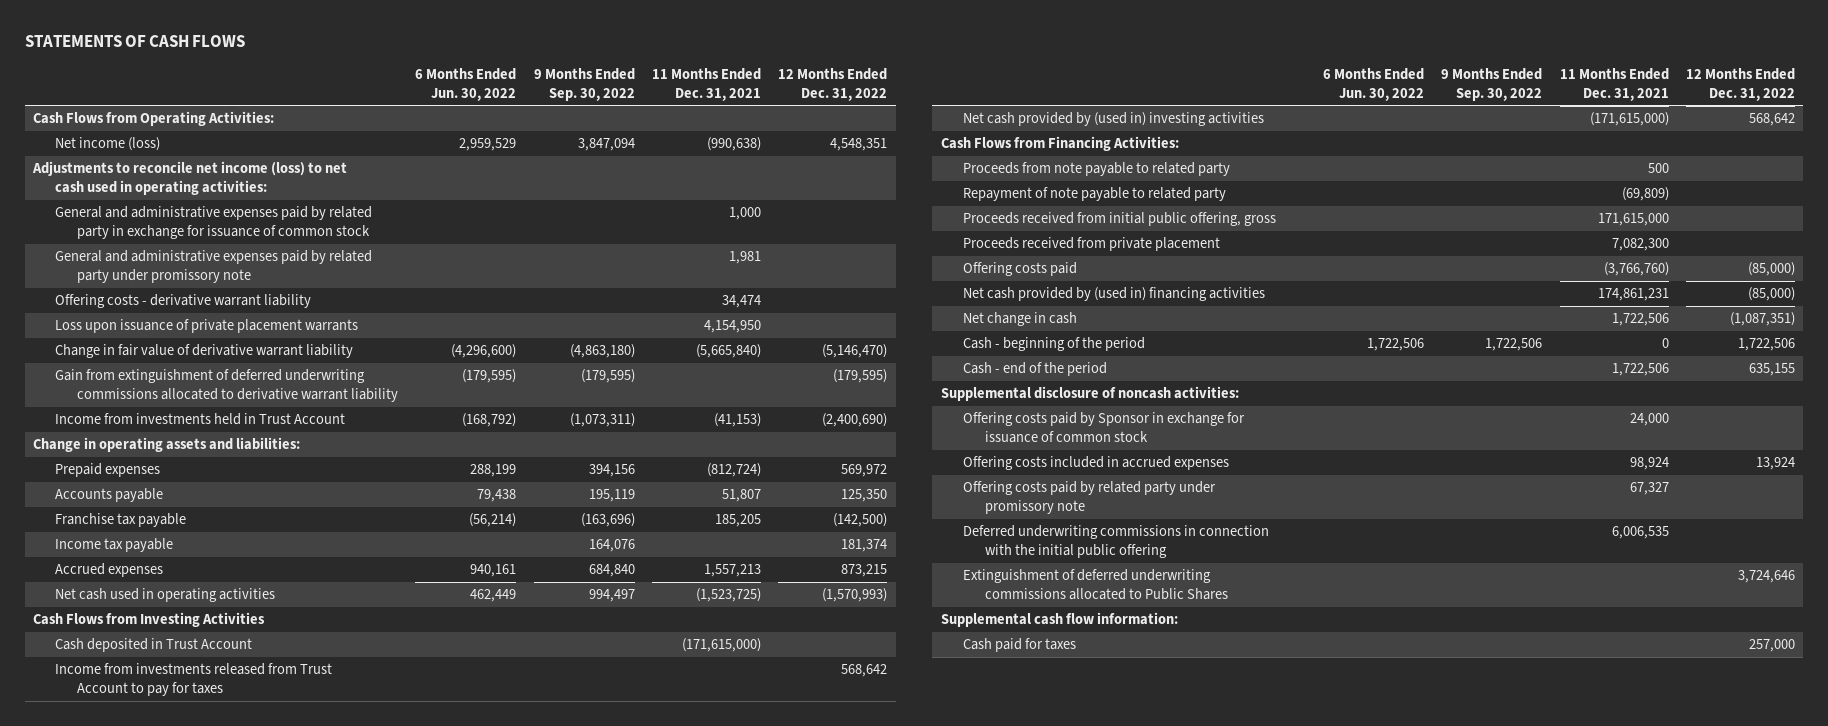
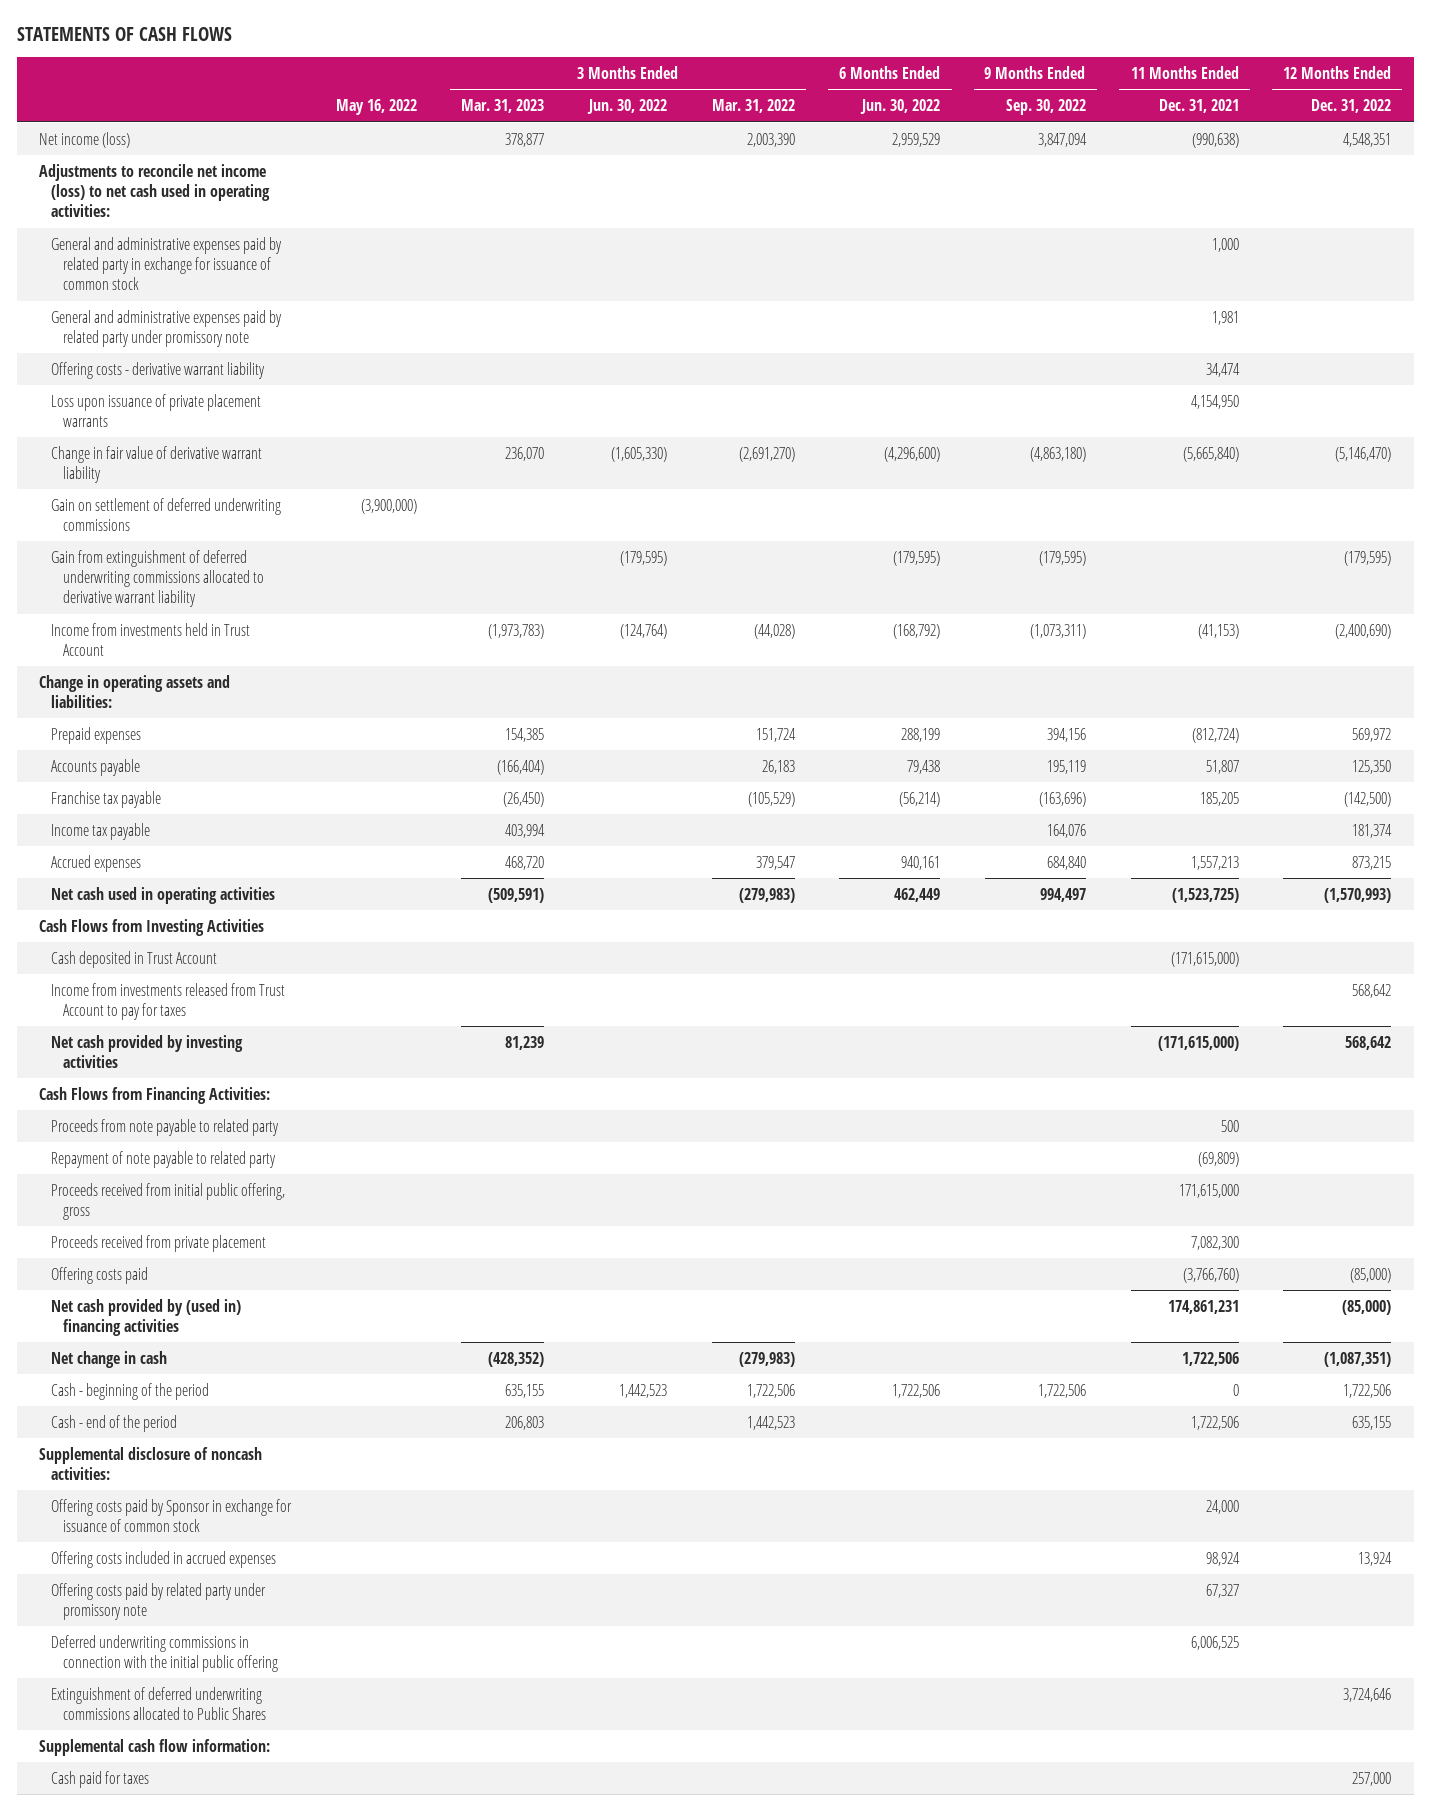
- | 6 Months Ended Jun. 30, 2022 | 9 Months Ended Sep. 30, 2022 | 11 Months Ended Dec. 31, 2021 | 12 Months Ended Dec. 31, 2022
+ | May 16, 2022 | 3 Months Ended Mar. 31, 2023 | 3 Months Ended Jun. 30, 2022 | 3 Months Ended Mar. 31, 2022 | 6 Months Ended Jun. 30, 2022 | 9 Months Ended Sep. 30, 2022 | 11 Months Ended Dec. 31, 2021 | 12 Months Ended Dec. 31, 2022
- Cash Flows from Operating Activities:
+ Gain on settlement of deferred underwriting commissions | (3,900,000) | | | | | | |
- Net cash provided by (used in) investing activities | | | (171,615,000) | 568,642
+ Net cash provided by investing activities | | 81,239 | | | | | (171,615,000) | 568,642
- Deferred underwriting commissions in connection with the initial public offering | | | 6,006,535 |
+ Deferred underwriting commissions in connection with the initial public offering | | | | | | | 6,006,525 |

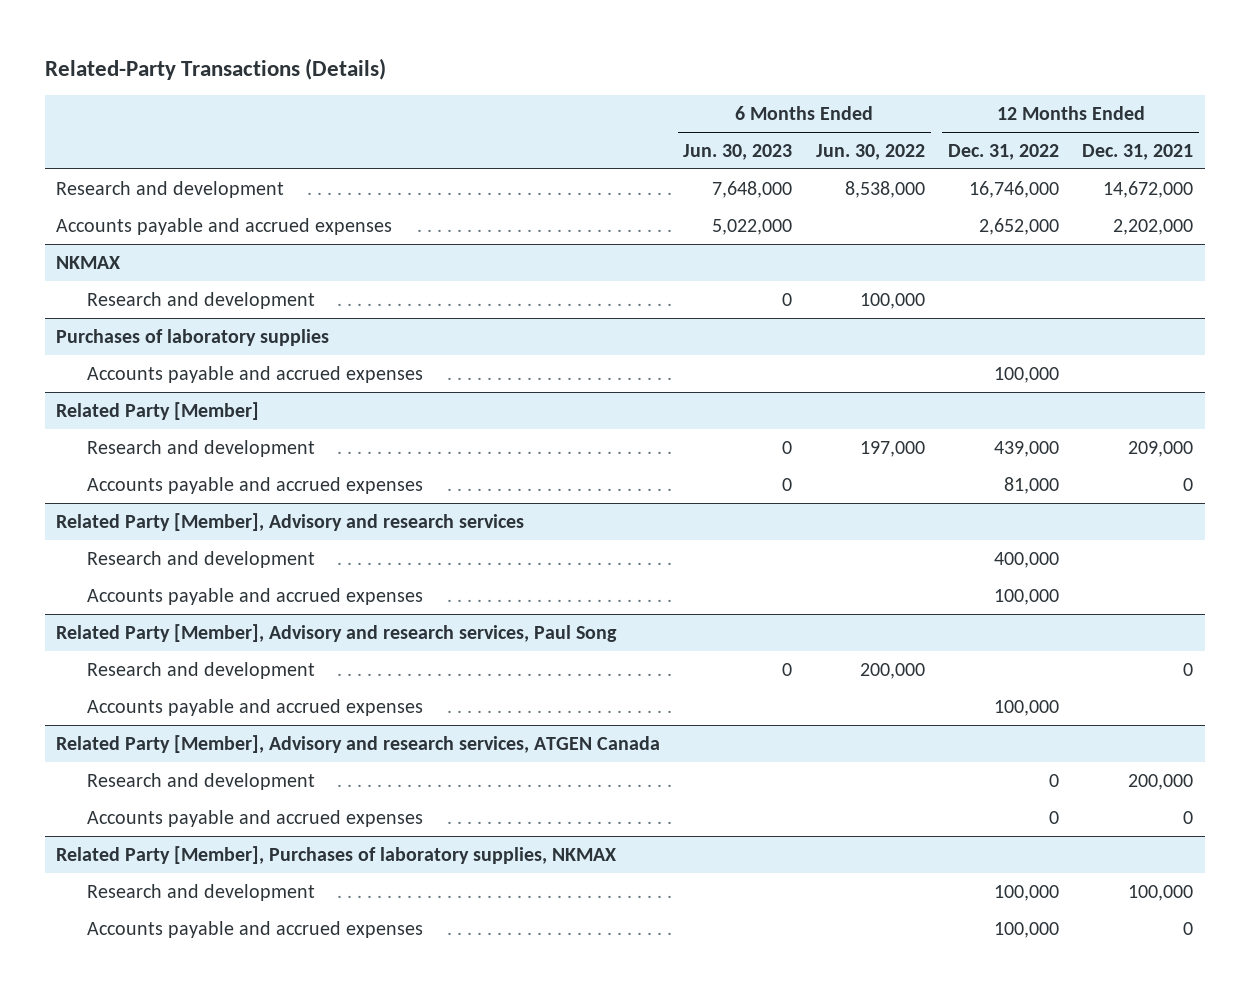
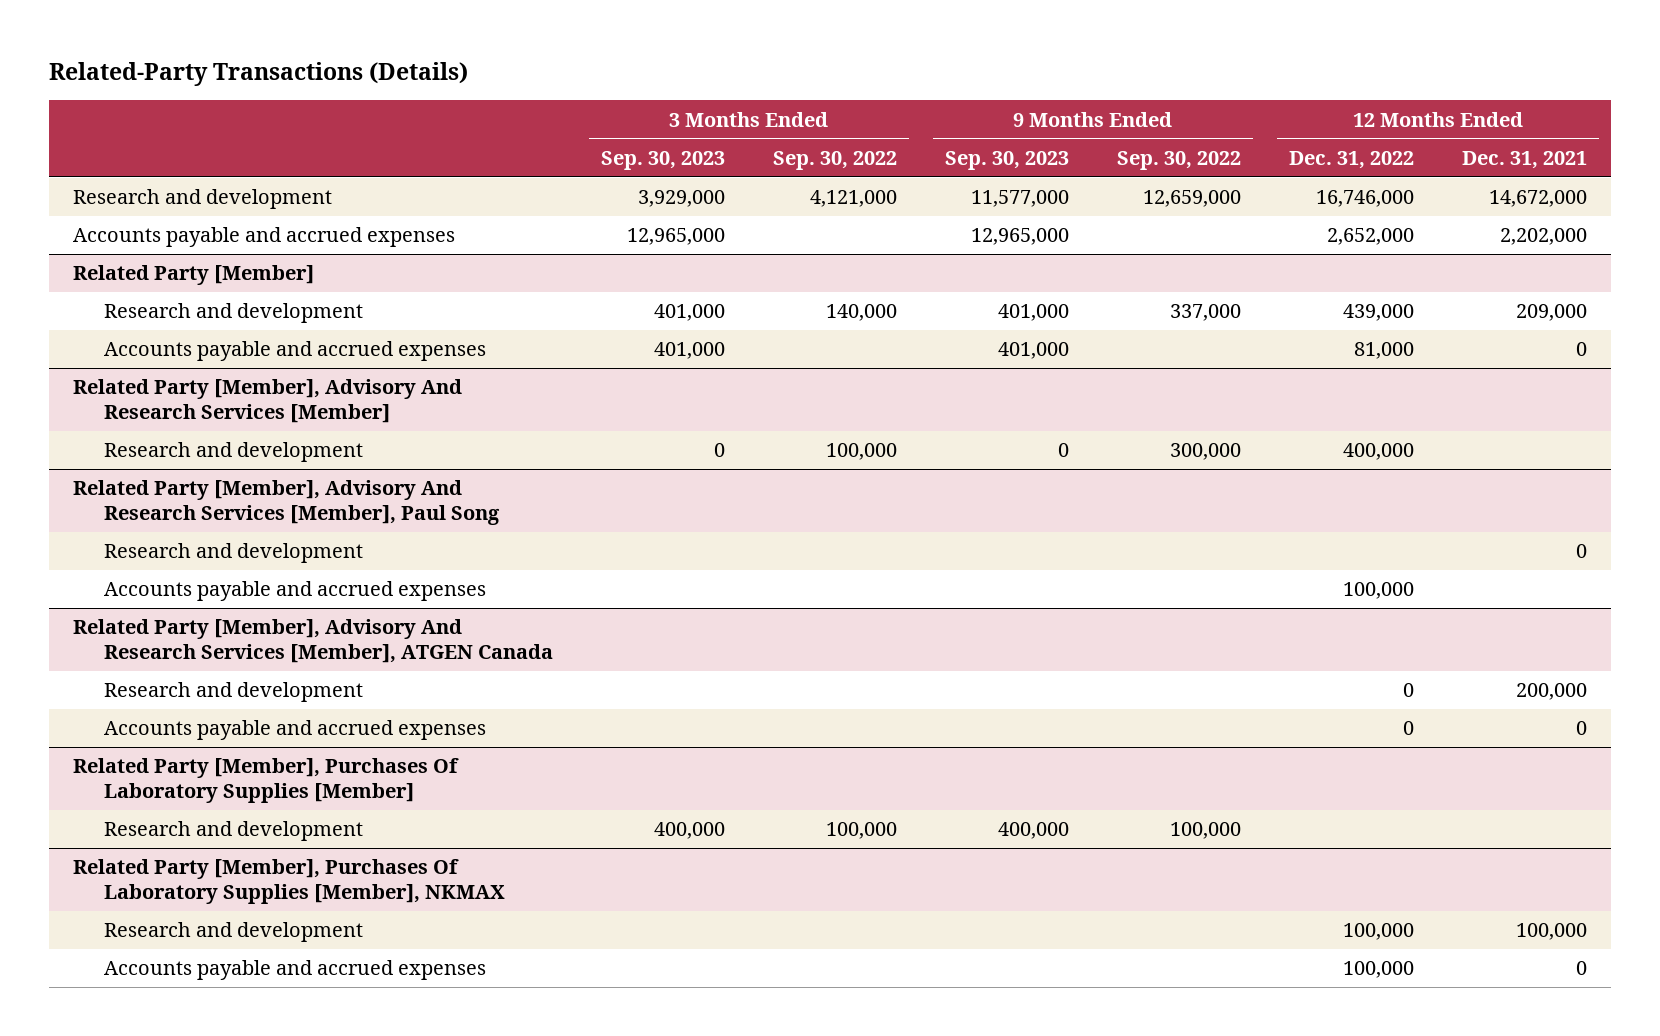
- | 6 Months Ended Jun. 30, 2023 | 6 Months Ended Jun. 30, 2022 | 12 Months Ended Dec. 31, 2022 | 12 Months Ended Dec. 31, 2021
+ | 3 Months Ended Sep. 30, 2023 | 3 Months Ended Sep. 30, 2022 | 9 Months Ended Sep. 30, 2023 | 9 Months Ended Sep. 30, 2022 | 12 Months Ended Dec. 31, 2022 | 12 Months Ended Dec. 31, 2021
- NKMAX
- Research and development | 0 | 100,000 | |
- Purchases of laboratory supplies
- Accounts payable and accrued expenses | | | 100,000 |
- Related Party [Member], Advisory and research services
+ Related Party [Member], Advisory And Research Services [Member]
- Accounts payable and accrued expenses | | | 100,000 |
- Related Party [Member], Advisory and research services, Paul Song
+ Related Party [Member], Advisory And Research Services [Member], Paul Song
- Related Party [Member], Advisory and research services, ATGEN Canada
+ Related Party [Member], Advisory And Research Services [Member], ATGEN Canada
- Related Party [Member], Purchases of laboratory supplies, NKMAX
+ Related Party [Member], Purchases Of Laboratory Supplies [Member]
+ Research and development | 400,000 | 100,000 | 400,000 | 100,000 | |
+ Related Party [Member], Purchases Of Laboratory Supplies [Member], NKMAX

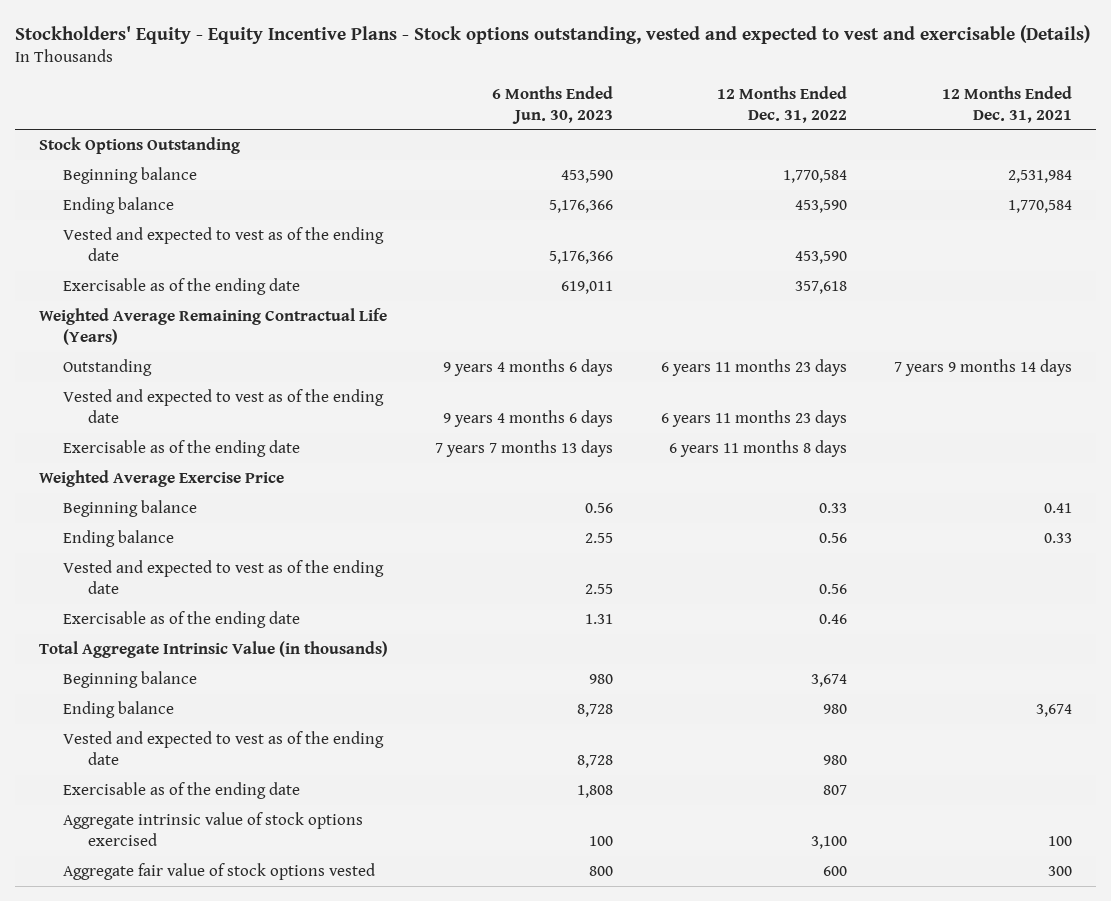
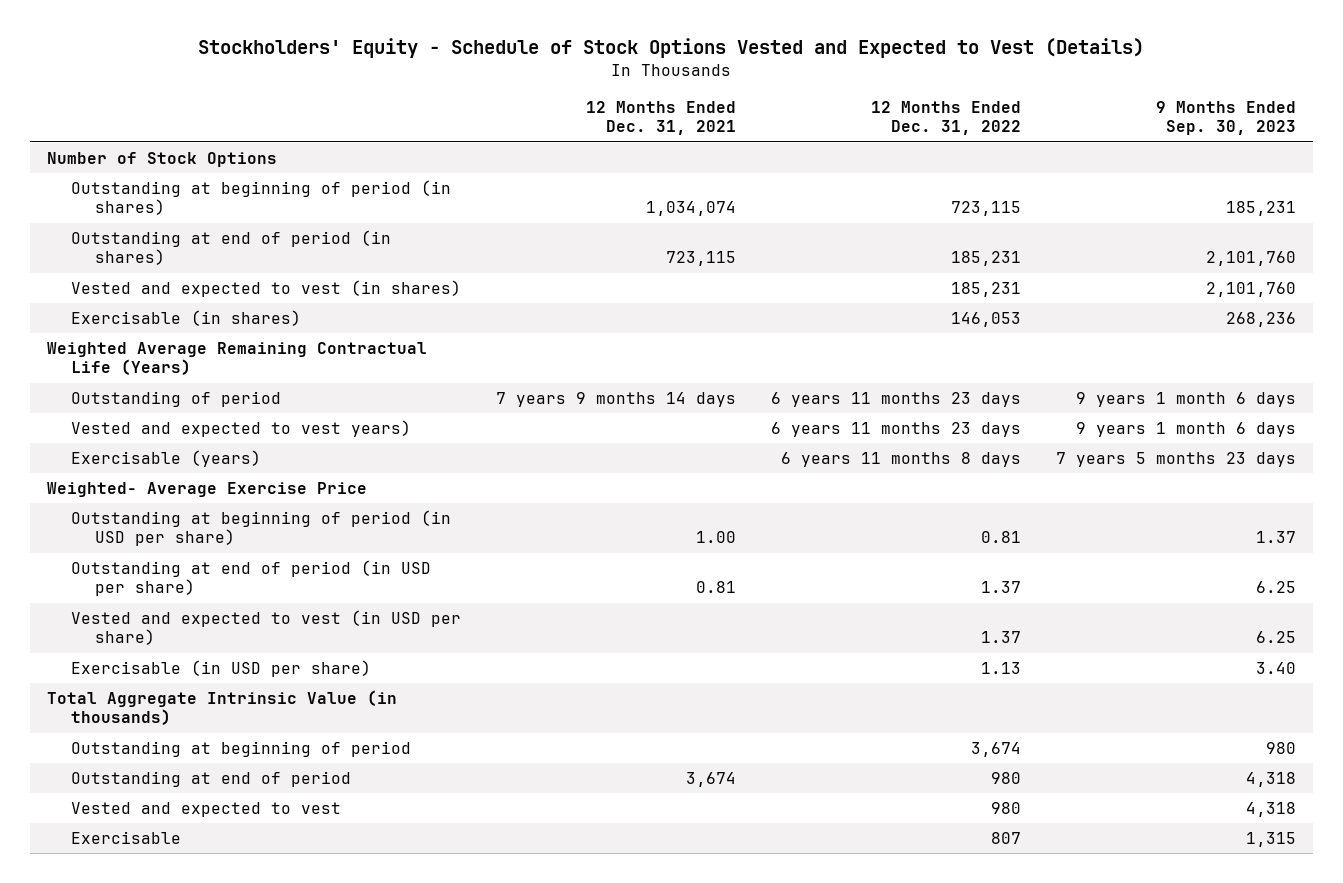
- Stockholders' Equity - Equity Incentive Plans - Stock options outstanding, vested and expected to vest and exercisable (Details)
+ Stockholders' Equity - Schedule of Stock Options Vested and Expected to Vest (Details)
- | 6 Months Ended Jun. 30, 2023 | 12 Months Ended Dec. 31, 2022 | 12 Months Ended Dec. 31, 2021
+ | 12 Months Ended Dec. 31, 2021 | 12 Months Ended Dec. 31, 2022 | 9 Months Ended Sep. 30, 2023
- Stock Options Outstanding
- Beginning balance | 453,590 | 1,770,584 | 2,531,984
- Ending balance | 5,176,366 | 453,590 | 1,770,584
- Vested and expected to vest as of the ending date | 5,176,366 | 453,590 |
- Exercisable as of the ending date | 619,011 | 357,618 |
+ Number of Stock Options
+ Outstanding at beginning of period (in shares) | 1,034,074 | 723,115 | 185,231
+ Outstanding at end of period (in shares) | 723,115 | 185,231 | 2,101,760
+ Vested and expected to vest (in shares) | | 185,231 | 2,101,760
+ Exercisable (in shares) | | 146,053 | 268,236
- Outstanding | 9 years 4 months 6 days | 6 years 11 months 23 days | 7 years 9 months 14 days
- Vested and expected to vest as of the ending date | 9 years 4 months 6 days | 6 years 11 months 23 days |
- Exercisable as of the ending date | 7 years 7 months 13 days | 6 years 11 months 8 days |
- Weighted Average Exercise Price
- Beginning balance | 0.56 | 0.33 | 0.41
- Ending balance | 2.55 | 0.56 | 0.33
- Vested and expected to vest as of the ending date | 2.55 | 0.56 |
- Exercisable as of the ending date | 1.31 | 0.46 |
+ Outstanding of period | 7 years 9 months 14 days | 6 years 11 months 23 days | 9 years 1 month 6 days
+ Vested and expected to vest years) | | 6 years 11 months 23 days | 9 years 1 month 6 days
+ Exercisable (years) | | 6 years 11 months 8 days | 7 years 5 months 23 days
+ Weighted- Average Exercise Price
+ Outstanding at beginning of period (in USD per share) | 1.00 | 0.81 | 1.37
+ Outstanding at end of period (in USD per share) | 0.81 | 1.37 | 6.25
+ Vested and expected to vest (in USD per share) | | 1.37 | 6.25
+ Exercisable (in USD per share) | | 1.13 | 3.40
- Beginning balance | 980 | 3,674 |
- Ending balance | 8,728 | 980 | 3,674
- Vested and expected to vest as of the ending date | 8,728 | 980 |
- Exercisable as of the ending date | 1,808 | 807 |
- Aggregate intrinsic value of stock options exercised | 100 | 3,100 | 100
- Aggregate fair value of stock options vested | 800 | 600 | 300
+ Outstanding at beginning of period | | 3,674 | 980
+ Outstanding at end of period | 3,674 | 980 | 4,318
+ Vested and expected to vest | | 980 | 4,318
+ Exercisable | | 807 | 1,315

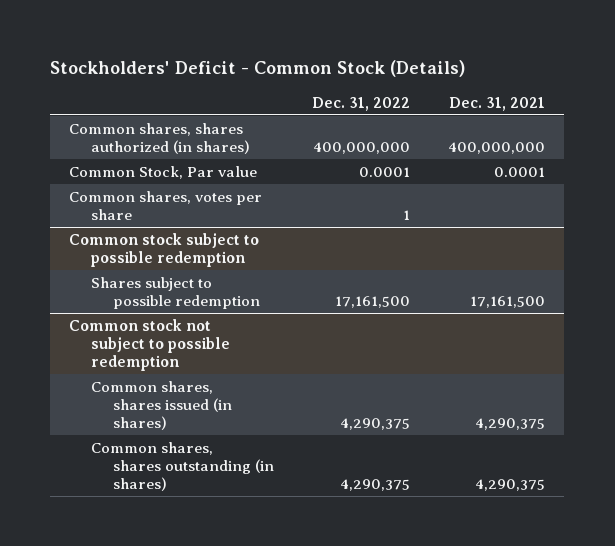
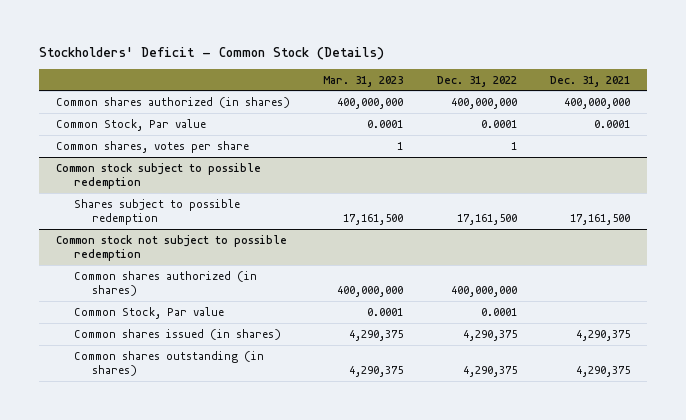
- | Dec. 31, 2022 | Dec. 31, 2021
+ | Mar. 31, 2023 | Dec. 31, 2022 | Dec. 31, 2021
- Common shares, shares authorized (in shares) | 400,000,000 | 400,000,000
+ Common shares authorized (in shares) | 400,000,000 | 400,000,000 | 400,000,000
@ Common stock not subject to possible redemption
- Common shares, shares issued (in shares) | 4,290,375 | 4,290,375
- Common shares, shares outstanding (in shares) | 4,290,375 | 4,290,375
+ Common shares authorized (in shares) | 400,000,000 | 400,000,000 |
+ Common Stock, Par value | 0.0001 | 0.0001 |
+ Common shares issued (in shares) | 4,290,375 | 4,290,375 | 4,290,375
+ Common shares outstanding (in shares) | 4,290,375 | 4,290,375 | 4,290,375

